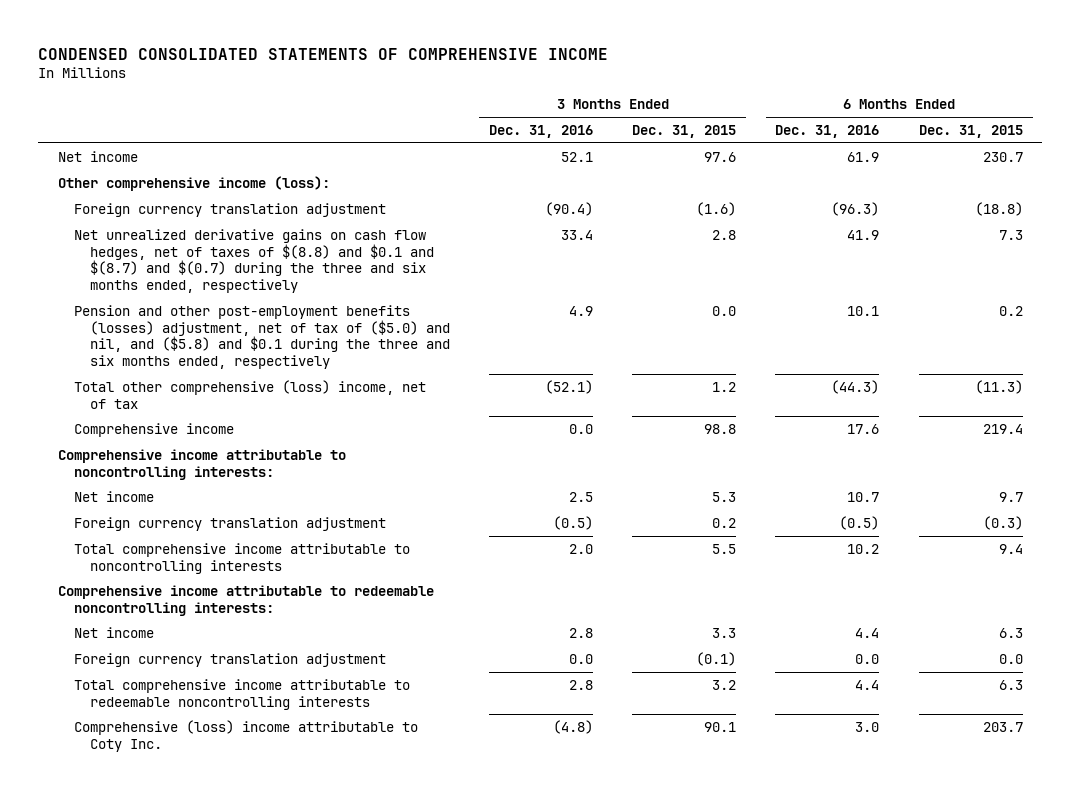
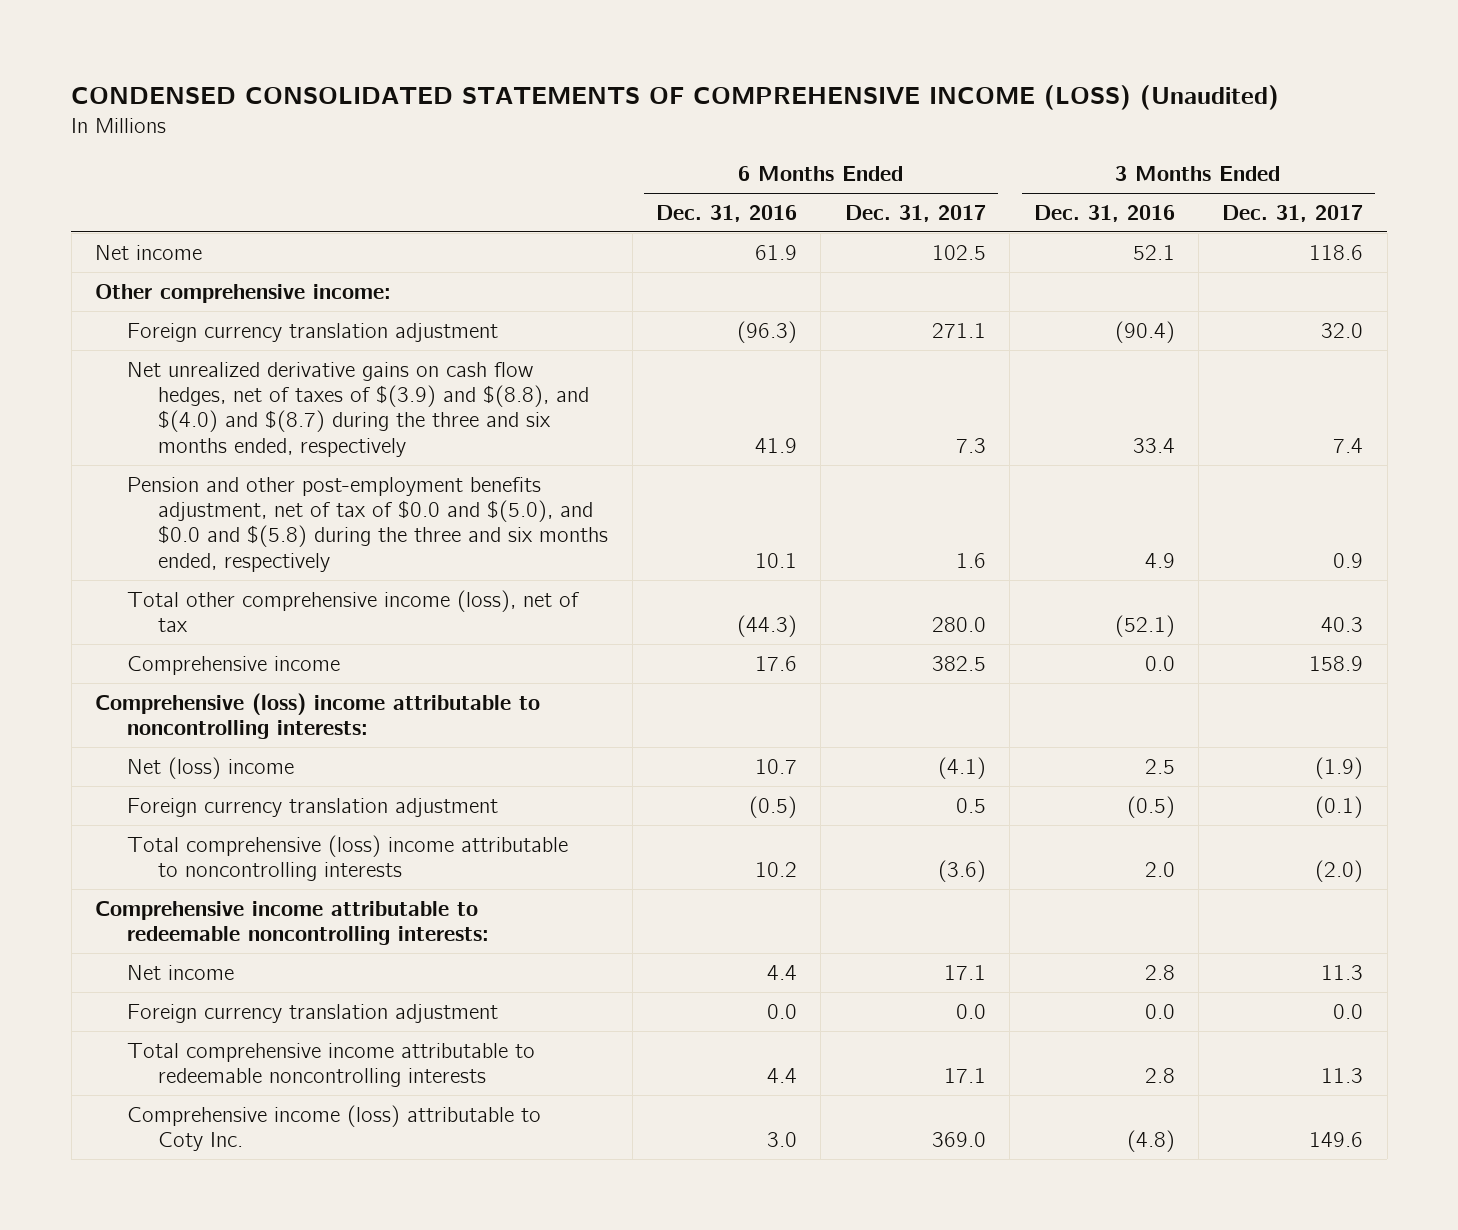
- CONDENSED CONSOLIDATED STATEMENTS OF COMPREHENSIVE INCOME
+ CONDENSED CONSOLIDATED STATEMENTS OF COMPREHENSIVE INCOME (LOSS) (Unaudited)
- | 3 Months Ended Dec. 31, 2016 | 3 Months Ended Dec. 31, 2015 | 6 Months Ended Dec. 31, 2016 | 6 Months Ended Dec. 31, 2015
+ | 6 Months Ended Dec. 31, 2016 | 6 Months Ended Dec. 31, 2017 | 3 Months Ended Dec. 31, 2016 | 3 Months Ended Dec. 31, 2017
- Other comprehensive income (loss):
+ Other comprehensive income:
- Net unrealized derivative gains on cash flow hedges, net of taxes of $(8.8) and $0.1 and $(8.7) and $(0.7) during the three and six months ended, respectively | 33.4 | 2.8 | 41.9 | 7.3
- Pension and other post-employment benefits (losses) adjustment, net of tax of ($5.0) and nil, and ($5.8) and $0.1 during the three and six months ended, respectively | 4.9 | 0.0 | 10.1 | 0.2
- Total other comprehensive (loss) income, net of tax | (52.1) | 1.2 | (44.3) | (11.3)
+ Net unrealized derivative gains on cash flow hedges, net of taxes of $(3.9) and $(8.8), and $(4.0) and $(8.7) during the three and six months ended, respectively | 41.9 | 7.3 | 33.4 | 7.4
+ Pension and other post-employment benefits adjustment, net of tax of $0.0 and $(5.0), and $0.0 and $(5.8) during the three and six months ended, respectively | 10.1 | 1.6 | 4.9 | 0.9
+ Total other comprehensive income (loss), net of tax | (44.3) | 280.0 | (52.1) | 40.3
- Comprehensive income attributable to noncontrolling interests:
- Net income | 2.5 | 5.3 | 10.7 | 9.7
+ Comprehensive (loss) income attributable to noncontrolling interests:
+ Net (loss) income | 10.7 | (4.1) | 2.5 | (1.9)
- Total comprehensive income attributable to noncontrolling interests | 2.0 | 5.5 | 10.2 | 9.4
+ Total comprehensive (loss) income attributable to noncontrolling interests | 10.2 | (3.6) | 2.0 | (2.0)
- Comprehensive (loss) income attributable to Coty Inc. | (4.8) | 90.1 | 3.0 | 203.7
+ Comprehensive income (loss) attributable to Coty Inc. | 3.0 | 369.0 | (4.8) | 149.6

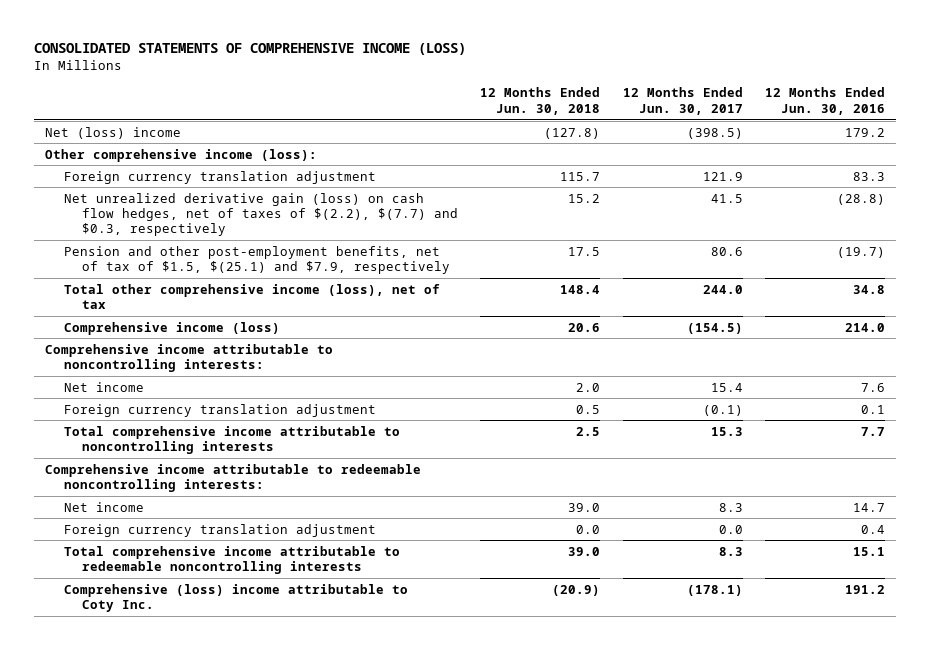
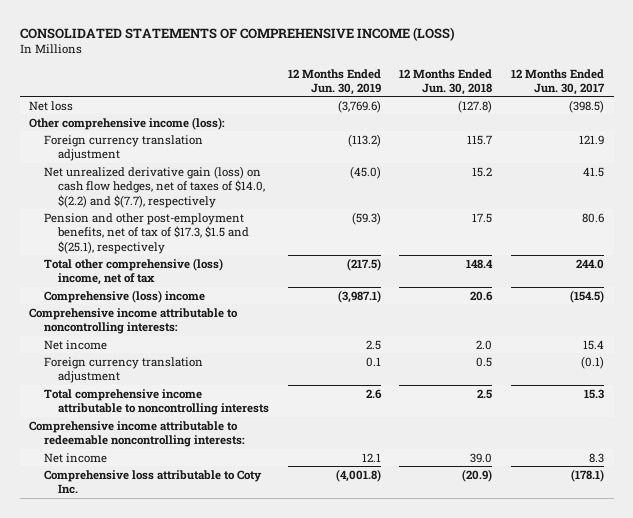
- | 12 Months Ended Jun. 30, 2018 | 12 Months Ended Jun. 30, 2017 | 12 Months Ended Jun. 30, 2016
+ | 12 Months Ended Jun. 30, 2019 | 12 Months Ended Jun. 30, 2018 | 12 Months Ended Jun. 30, 2017
- Net (loss) income | (127.8) | (398.5) | 179.2
+ Net loss | (3,769.6) | (127.8) | (398.5)
- Net unrealized derivative gain (loss) on cash flow hedges, net of taxes of $(2.2), $(7.7) and $0.3, respectively | 15.2 | 41.5 | (28.8)
- Pension and other post-employment benefits, net of tax of $1.5, $(25.1) and $7.9, respectively | 17.5 | 80.6 | (19.7)
- Total other comprehensive income (loss), net of tax | 148.4 | 244.0 | 34.8
- Comprehensive income (loss) | 20.6 | (154.5) | 214.0
+ Net unrealized derivative gain (loss) on cash flow hedges, net of taxes of $14.0, $(2.2) and $(7.7), respectively | (45.0) | 15.2 | 41.5
+ Pension and other post-employment benefits, net of tax of $17.3, $1.5 and $(25.1), respectively | (59.3) | 17.5 | 80.6
+ Total other comprehensive (loss) income, net of tax | (217.5) | 148.4 | 244.0
+ Comprehensive (loss) income | (3,987.1) | 20.6 | (154.5)
- Foreign currency translation adjustment | 0.0 | 0.0 | 0.4
- Total comprehensive income attributable to redeemable noncontrolling interests | 39.0 | 8.3 | 15.1
- Comprehensive (loss) income attributable to Coty Inc. | (20.9) | (178.1) | 191.2
+ Comprehensive loss attributable to Coty Inc. | (4,001.8) | (20.9) | (178.1)

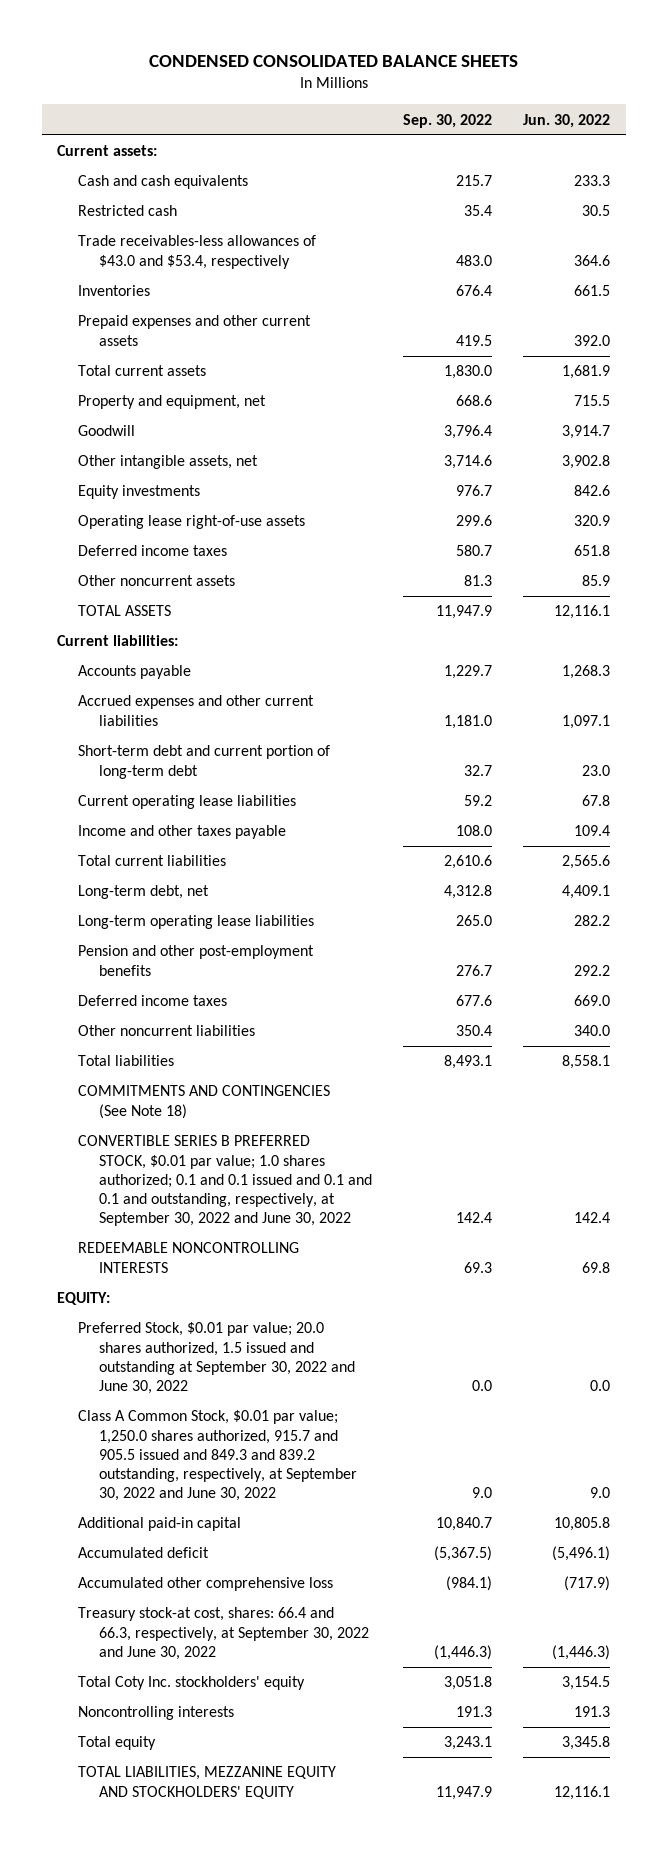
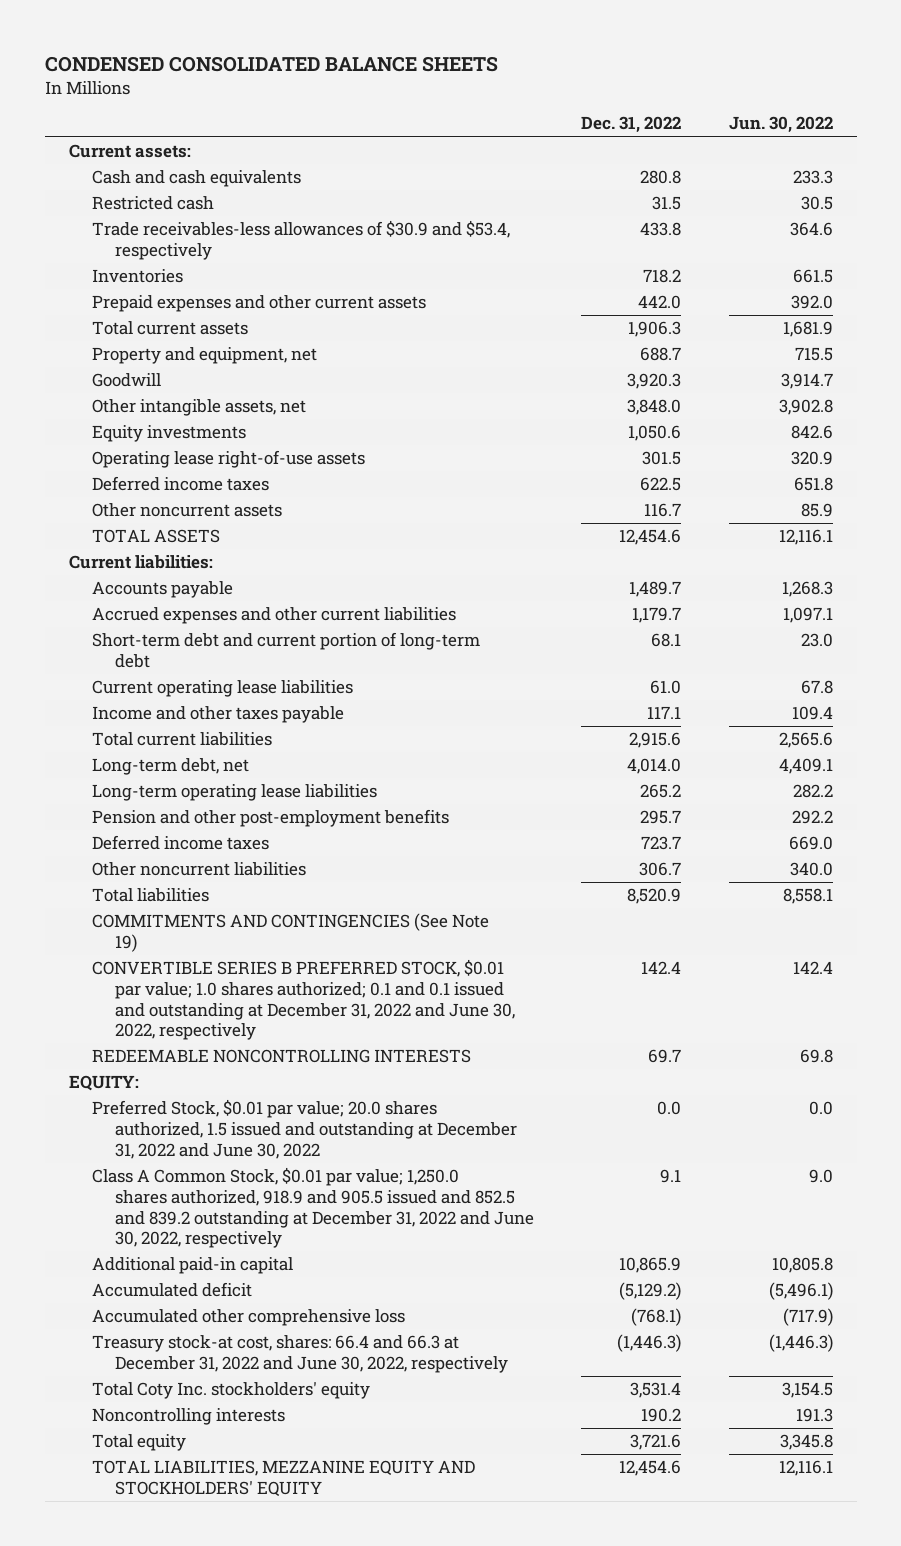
- | Sep. 30, 2022 | Jun. 30, 2022
+ | Dec. 31, 2022 | Jun. 30, 2022
- Trade receivables-less allowances of $43.0 and $53.4, respectively | 483.0 | 364.6
+ Trade receivables-less allowances of $30.9 and $53.4, respectively | 433.8 | 364.6
- COMMITMENTS AND CONTINGENCIES (See Note 18)
- CONVERTIBLE SERIES B PREFERRED STOCK, $0.01 par value; 1.0 shares authorized; 0.1 and 0.1 issued and 0.1 and 0.1 and outstanding, respectively, at September 30, 2022 and June 30, 2022 | 142.4 | 142.4
+ COMMITMENTS AND CONTINGENCIES (See Note 19)
+ CONVERTIBLE SERIES B PREFERRED STOCK, $0.01 par value; 1.0 shares authorized; 0.1 and 0.1 issued and outstanding at December 31, 2022 and June 30, 2022, respectively | 142.4 | 142.4
- Preferred Stock, $0.01 par value; 20.0 shares authorized, 1.5 issued and outstanding at September 30, 2022 and June 30, 2022 | 0.0 | 0.0
- Class A Common Stock, $0.01 par value; 1,250.0 shares authorized, 915.7 and 905.5 issued and 849.3 and 839.2 outstanding, respectively, at September 30, 2022 and June 30, 2022 | 9.0 | 9.0
+ Preferred Stock, $0.01 par value; 20.0 shares authorized, 1.5 issued and outstanding at December 31, 2022 and June 30, 2022 | 0.0 | 0.0
+ Class A Common Stock, $0.01 par value; 1,250.0 shares authorized, 918.9 and 905.5 issued and 852.5 and 839.2 outstanding at December 31, 2022 and June 30, 2022, respectively | 9.1 | 9.0
- Treasury stock-at cost, shares: 66.4 and 66.3, respectively, at September 30, 2022 and June 30, 2022 | (1,446.3) | (1,446.3)
+ Treasury stock-at cost, shares: 66.4 and 66.3 at December 31, 2022 and June 30, 2022, respectively | (1,446.3) | (1,446.3)

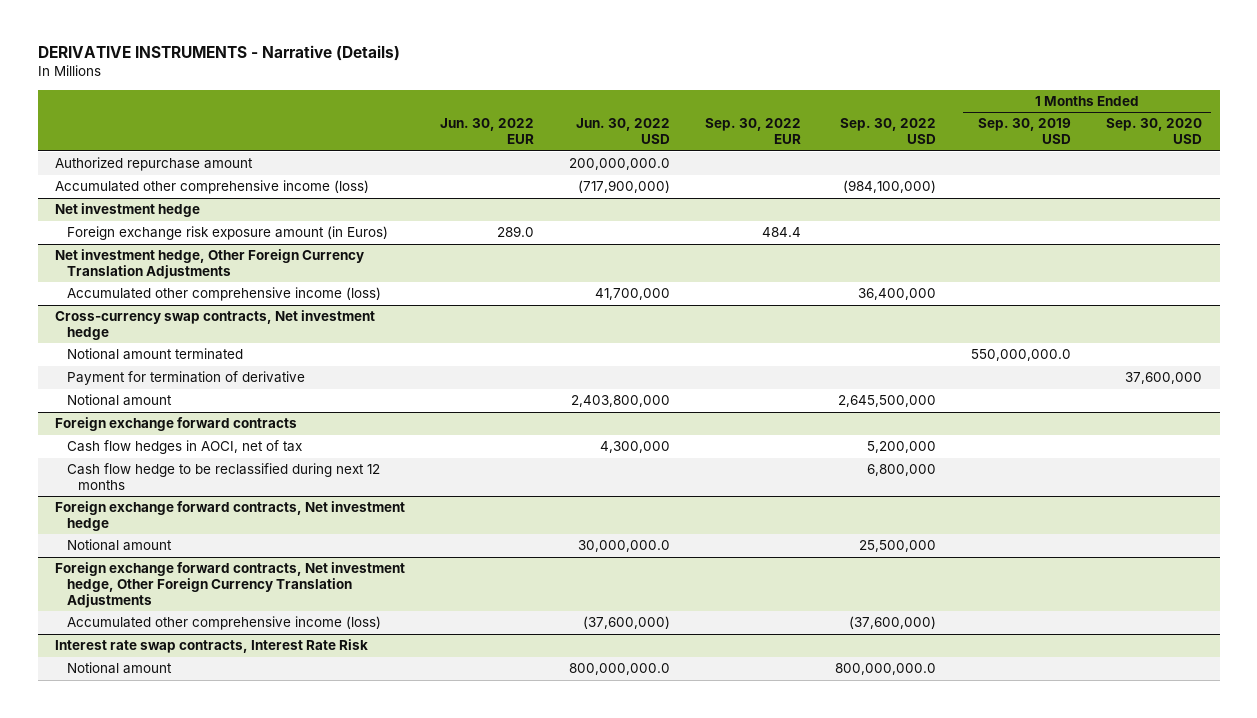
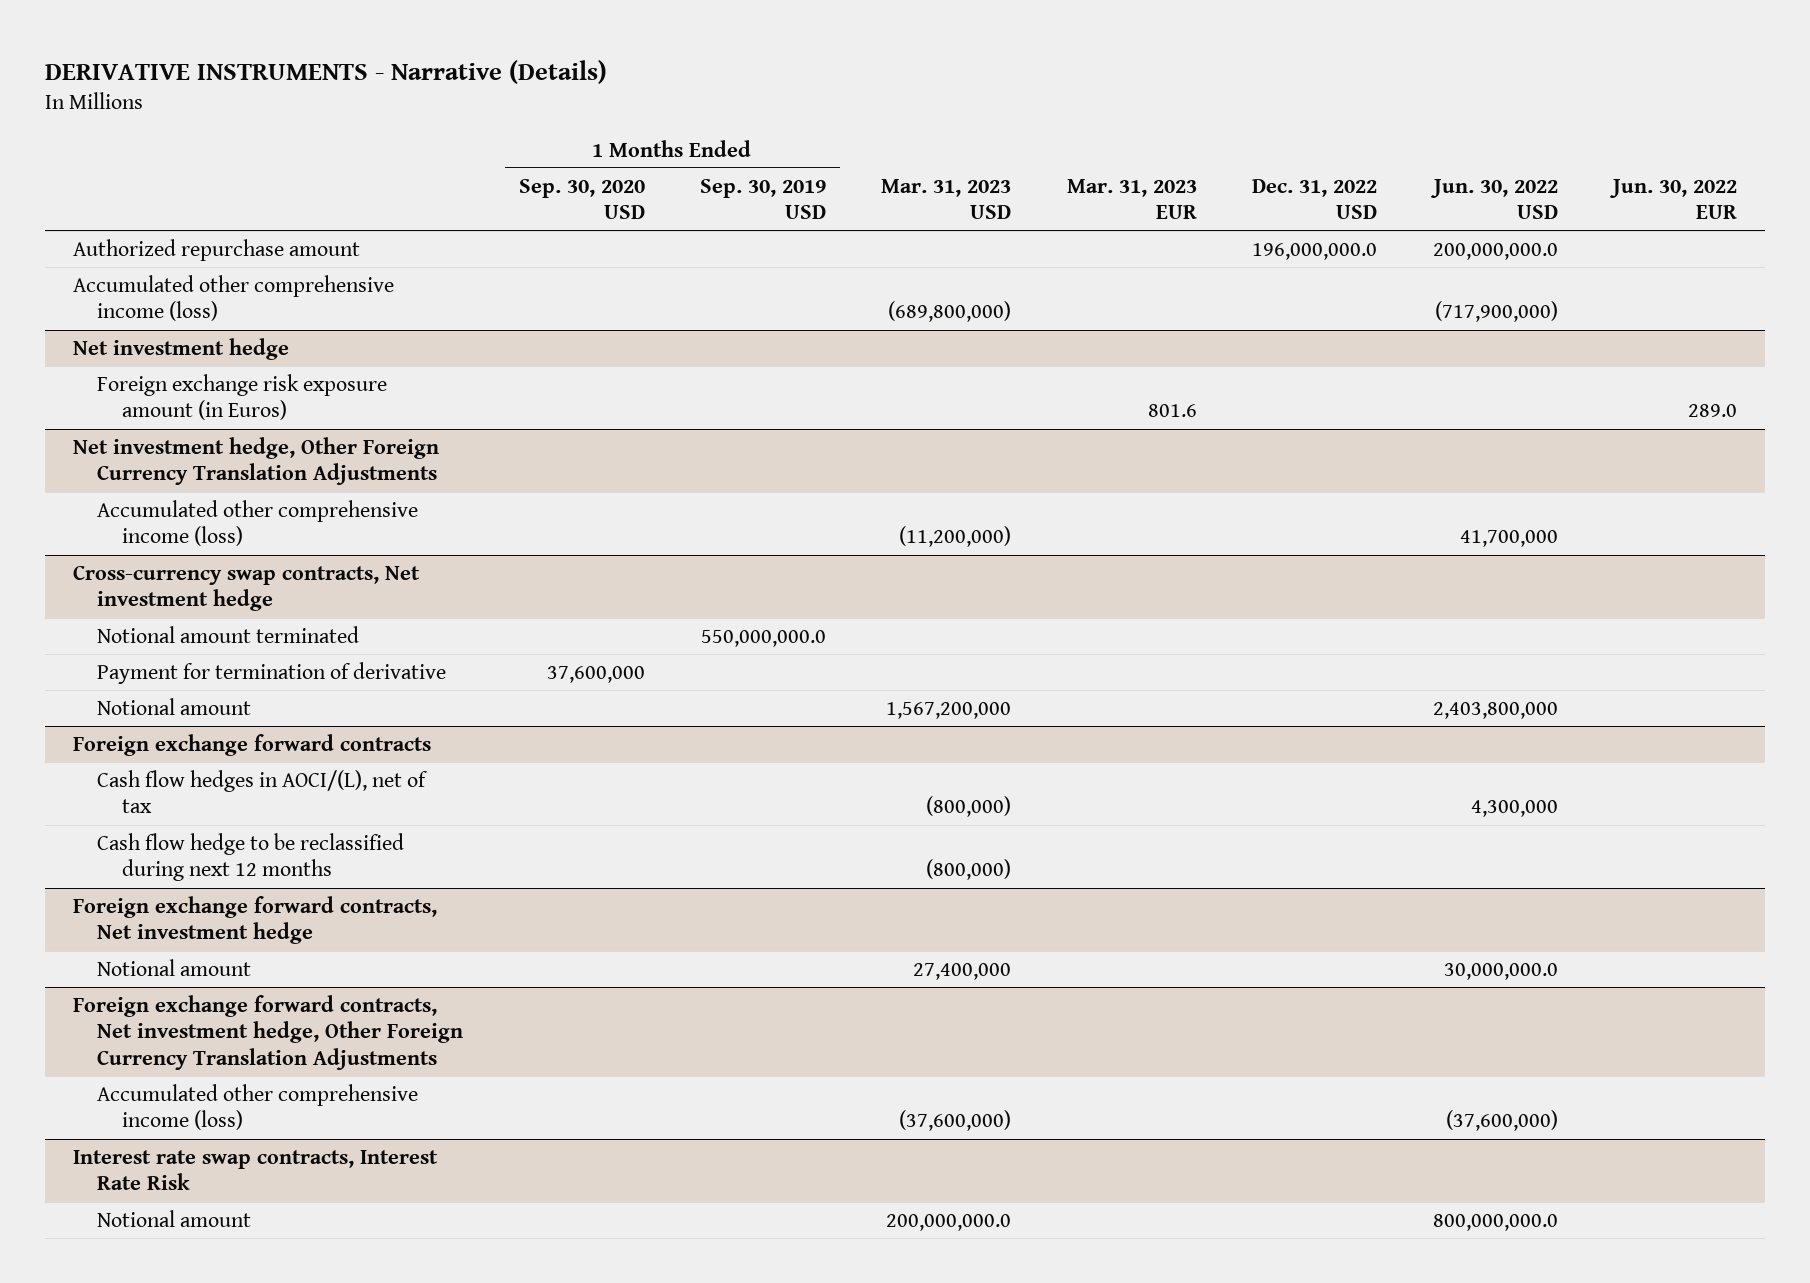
- | Jun. 30, 2022 EUR | Jun. 30, 2022 USD | Sep. 30, 2022 EUR | Sep. 30, 2022 USD | 1 Months Ended Sep. 30, 2019 USD | 1 Months Ended Sep. 30, 2020 USD
+ | 1 Months Ended Sep. 30, 2020 USD | 1 Months Ended Sep. 30, 2019 USD | Mar. 31, 2023 USD | Mar. 31, 2023 EUR | Dec. 31, 2022 USD | Jun. 30, 2022 USD | Jun. 30, 2022 EUR
@ Foreign exchange forward contracts
- Cash flow hedges in AOCI, net of tax | | 4,300,000 | | 5,200,000 | |
+ Cash flow hedges in AOCI/(L), net of tax | | | (800,000) | | | 4,300,000 |

